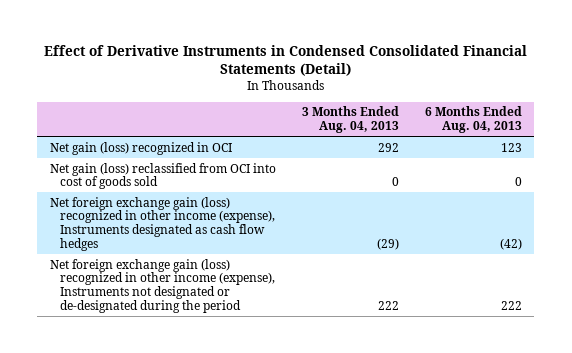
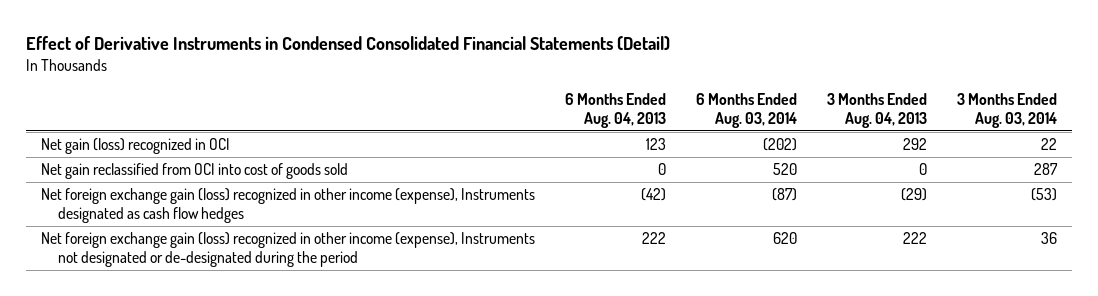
- | 3 Months Ended Aug. 04, 2013 | 6 Months Ended Aug. 04, 2013
+ | 6 Months Ended Aug. 04, 2013 | 6 Months Ended Aug. 03, 2014 | 3 Months Ended Aug. 04, 2013 | 3 Months Ended Aug. 03, 2014
- Net gain (loss) reclassified from OCI into cost of goods sold | 0 | 0
+ Net gain reclassified from OCI into cost of goods sold | 0 | 520 | 0 | 287

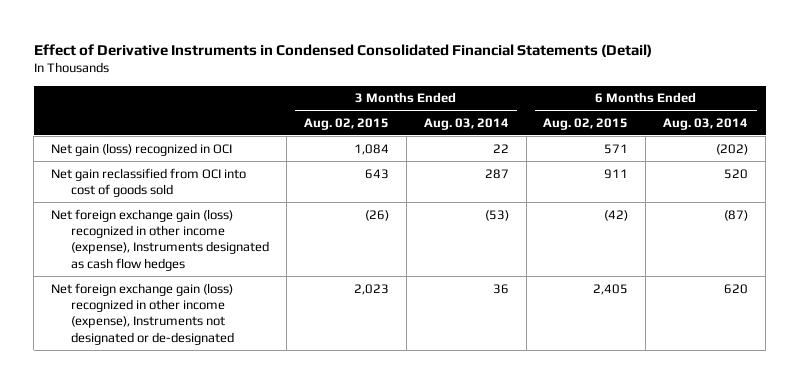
- | 6 Months Ended Aug. 04, 2013 | 6 Months Ended Aug. 03, 2014 | 3 Months Ended Aug. 04, 2013 | 3 Months Ended Aug. 03, 2014
+ | 3 Months Ended Aug. 02, 2015 | 3 Months Ended Aug. 03, 2014 | 6 Months Ended Aug. 02, 2015 | 6 Months Ended Aug. 03, 2014
- Net foreign exchange gain (loss) recognized in other income (expense), Instruments not designated or de-designated during the period | 222 | 620 | 222 | 36
+ Net foreign exchange gain (loss) recognized in other income (expense), Instruments not designated or de-designated | 2,023 | 36 | 2,405 | 620

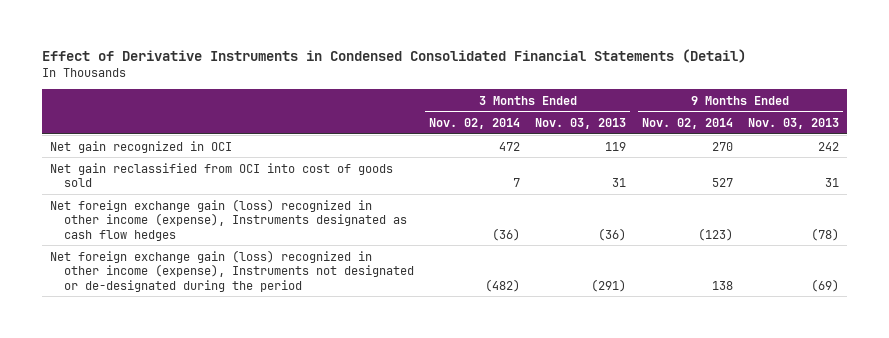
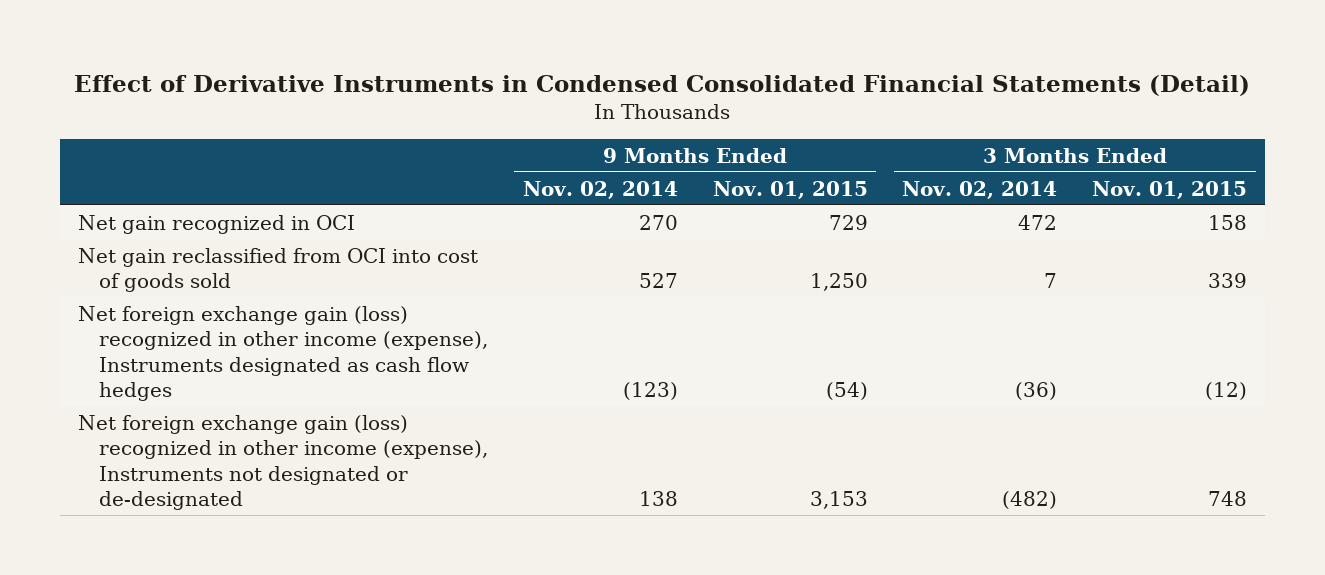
- | 3 Months Ended Nov. 02, 2014 | 3 Months Ended Nov. 03, 2013 | 9 Months Ended Nov. 02, 2014 | 9 Months Ended Nov. 03, 2013
+ | 9 Months Ended Nov. 02, 2014 | 9 Months Ended Nov. 01, 2015 | 3 Months Ended Nov. 02, 2014 | 3 Months Ended Nov. 01, 2015
- Net foreign exchange gain (loss) recognized in other income (expense), Instruments not designated or de-designated during the period | (482) | (291) | 138 | (69)
+ Net foreign exchange gain (loss) recognized in other income (expense), Instruments not designated or de-designated | 138 | 3,153 | (482) | 748

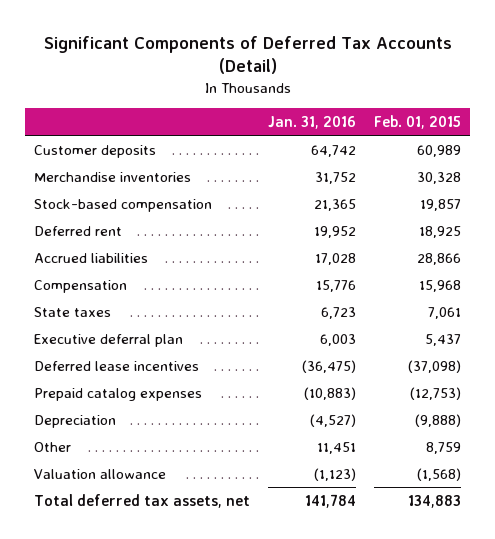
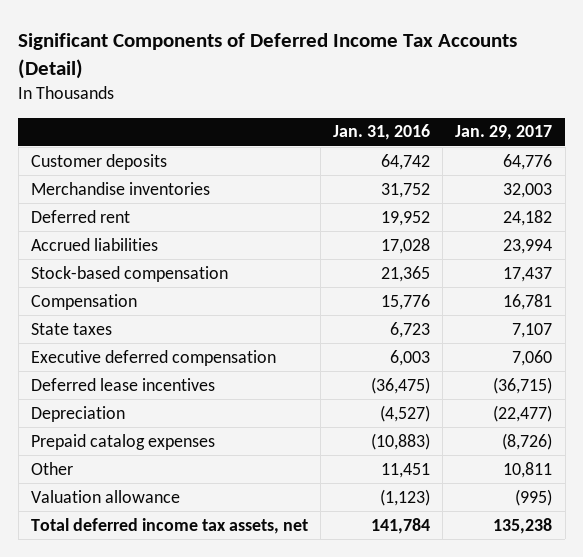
- Significant Components of Deferred Tax Accounts (Detail)
+ Significant Components of Deferred Income Tax Accounts (Detail)
- | Jan. 31, 2016 | Feb. 01, 2015
+ | Jan. 31, 2016 | Jan. 29, 2017
moved down: Stock-based compensation | 21,365 | 17,437
- Executive deferral plan | 6,003 | 5,437
+ Executive deferred compensation | 6,003 | 7,060
moved down: Prepaid catalog expenses | (10,883) | (8,726)
- Total deferred tax assets, net | 141,784 | 134,883
+ Total deferred income tax assets, net | 141,784 | 135,238

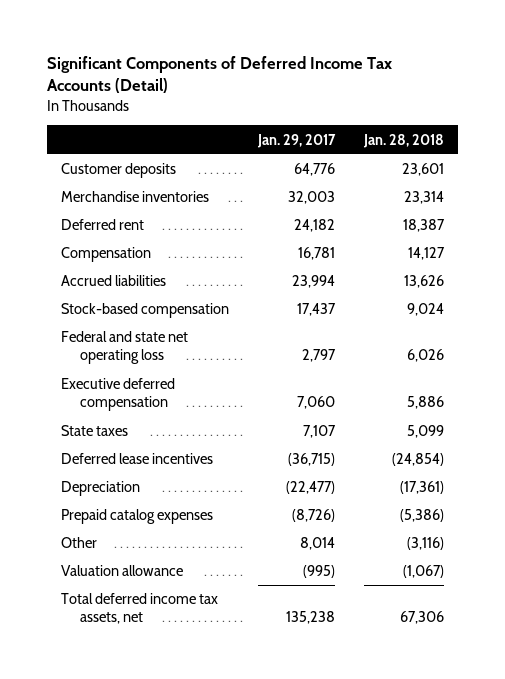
- | Jan. 31, 2016 | Jan. 29, 2017
+ | Jan. 29, 2017 | Jan. 28, 2018
moved up: Compensation | 16,781 | 14,127
+ Federal and state net operating loss | 2,797 | 6,026
moved down: State taxes | 7,107 | 5,099
- Other | 11,451 | 10,811
+ Other | 8,014 | (3,116)

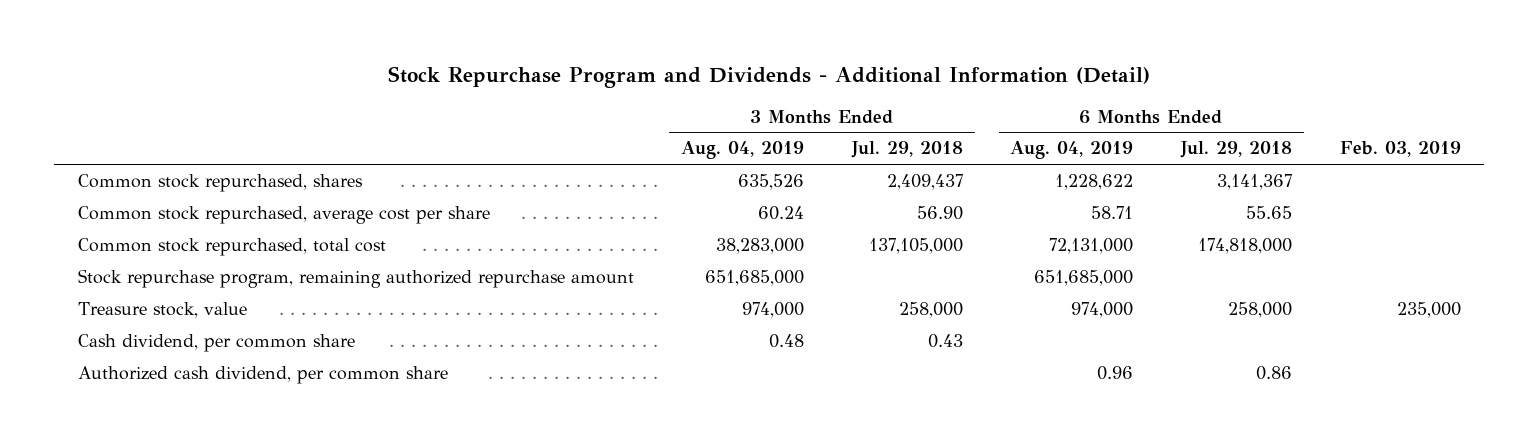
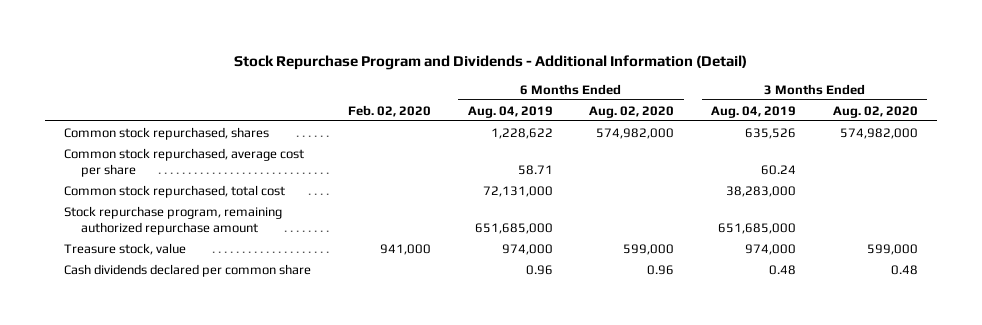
- | 3 Months Ended Aug. 04, 2019 | 3 Months Ended Jul. 29, 2018 | 6 Months Ended Aug. 04, 2019 | 6 Months Ended Jul. 29, 2018 | Feb. 03, 2019
+ | Feb. 02, 2020 | 6 Months Ended Aug. 04, 2019 | 6 Months Ended Aug. 02, 2020 | 3 Months Ended Aug. 04, 2019 | 3 Months Ended Aug. 02, 2020
- Cash dividend, per common share | 0.48 | 0.43 | | |
- Authorized cash dividend, per common share | | | 0.96 | 0.86 |
+ Cash dividends declared per common share | | 0.96 | 0.96 | 0.48 | 0.48

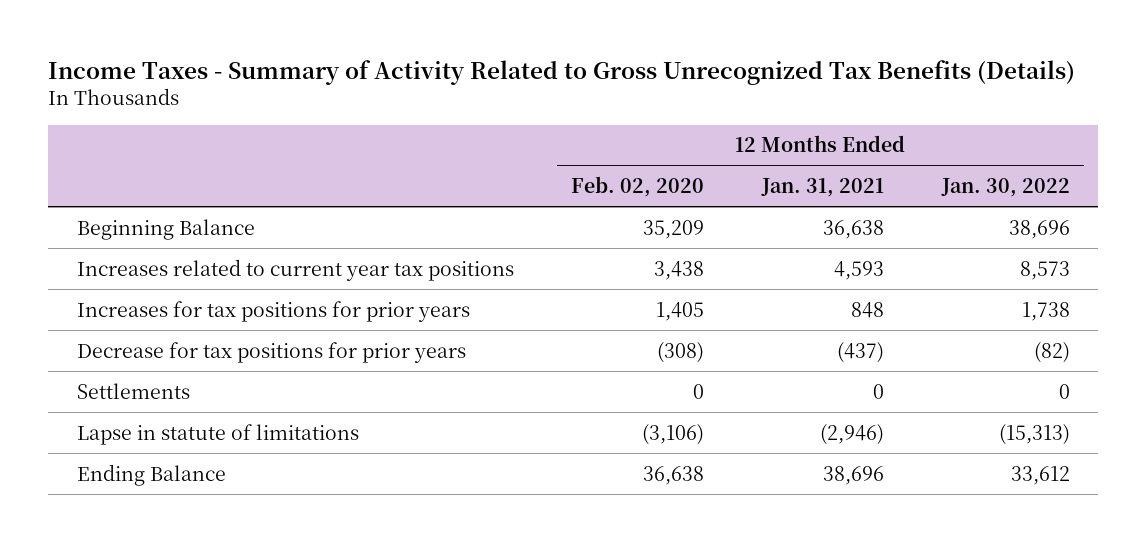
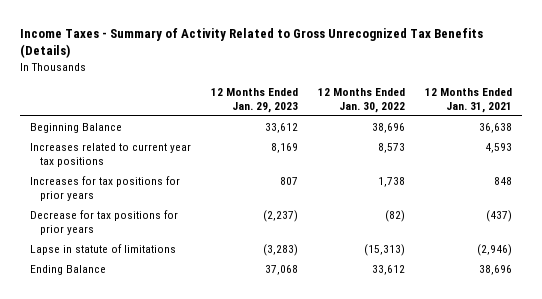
- | 12 Months Ended Feb. 02, 2020 | 12 Months Ended Jan. 31, 2021 | 12 Months Ended Jan. 30, 2022
+ | 12 Months Ended Jan. 29, 2023 | 12 Months Ended Jan. 30, 2022 | 12 Months Ended Jan. 31, 2021
- Settlements | 0 | 0 | 0

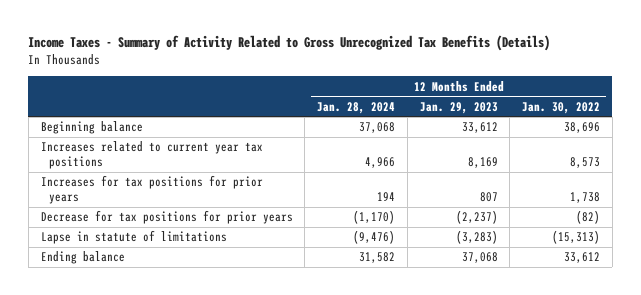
- | 12 Months Ended Jan. 29, 2023 | 12 Months Ended Jan. 30, 2022 | 12 Months Ended Jan. 31, 2021
+ | 12 Months Ended Jan. 28, 2024 | 12 Months Ended Jan. 29, 2023 | 12 Months Ended Jan. 30, 2022
- Beginning Balance | 33,612 | 38,696 | 36,638
+ Beginning balance | 37,068 | 33,612 | 38,696
- Ending Balance | 37,068 | 33,612 | 38,696
+ Ending balance | 31,582 | 37,068 | 33,612

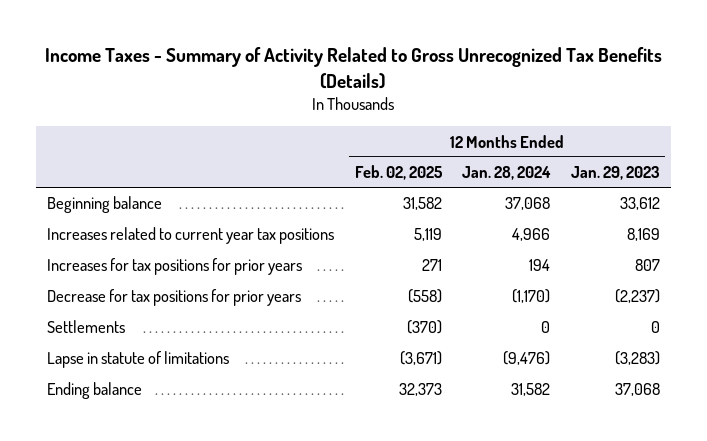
- | 12 Months Ended Jan. 28, 2024 | 12 Months Ended Jan. 29, 2023 | 12 Months Ended Jan. 30, 2022
+ | 12 Months Ended Feb. 02, 2025 | 12 Months Ended Jan. 28, 2024 | 12 Months Ended Jan. 29, 2023
+ Settlements | (370) | 0 | 0

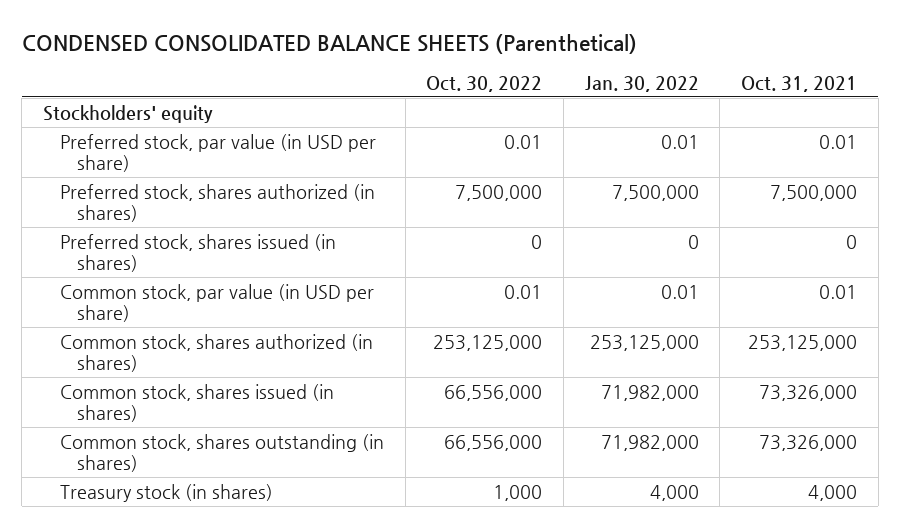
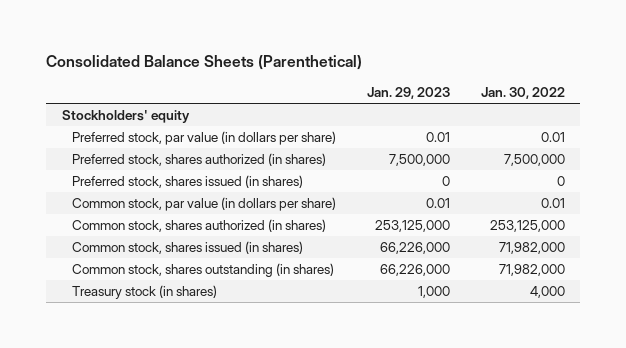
- CONDENSED CONSOLIDATED BALANCE SHEETS (Parenthetical)
+ Consolidated Balance Sheets (Parenthetical)
- | Oct. 30, 2022 | Jan. 30, 2022 | Oct. 31, 2021
+ | Jan. 29, 2023 | Jan. 30, 2022
- Preferred stock, par value (in USD per share) | 0.01 | 0.01 | 0.01
+ Preferred stock, par value (in dollars per share) | 0.01 | 0.01
- Common stock, par value (in USD per share) | 0.01 | 0.01 | 0.01
+ Common stock, par value (in dollars per share) | 0.01 | 0.01

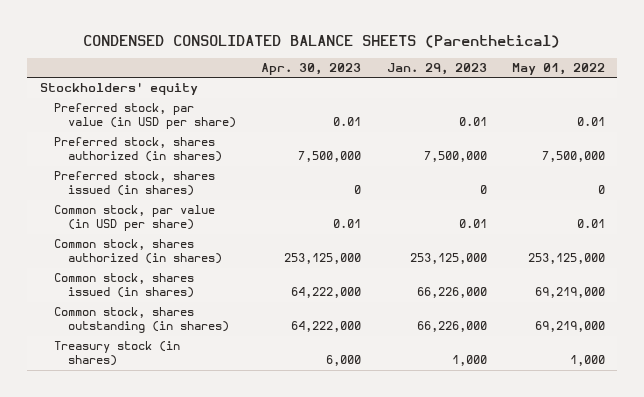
- Consolidated Balance Sheets (Parenthetical)
+ CONDENSED CONSOLIDATED BALANCE SHEETS (Parenthetical)
- | Jan. 29, 2023 | Jan. 30, 2022
+ | Apr. 30, 2023 | Jan. 29, 2023 | May 01, 2022
- Preferred stock, par value (in dollars per share) | 0.01 | 0.01
+ Preferred stock, par value (in USD per share) | 0.01 | 0.01 | 0.01
- Common stock, par value (in dollars per share) | 0.01 | 0.01
+ Common stock, par value (in USD per share) | 0.01 | 0.01 | 0.01

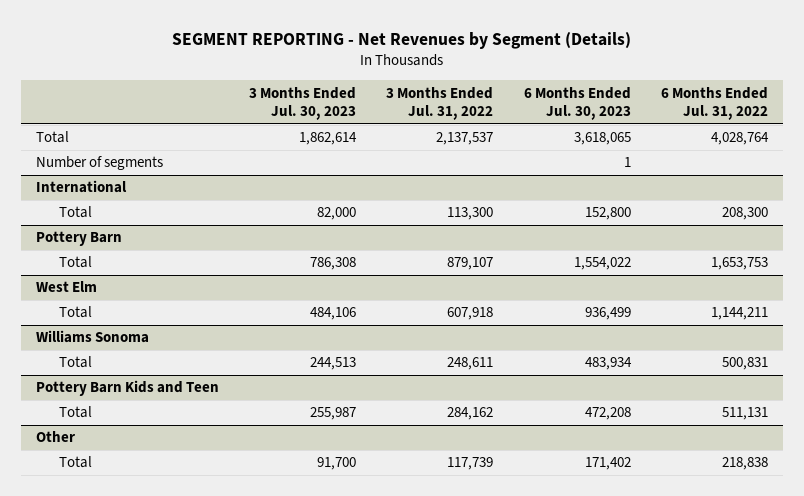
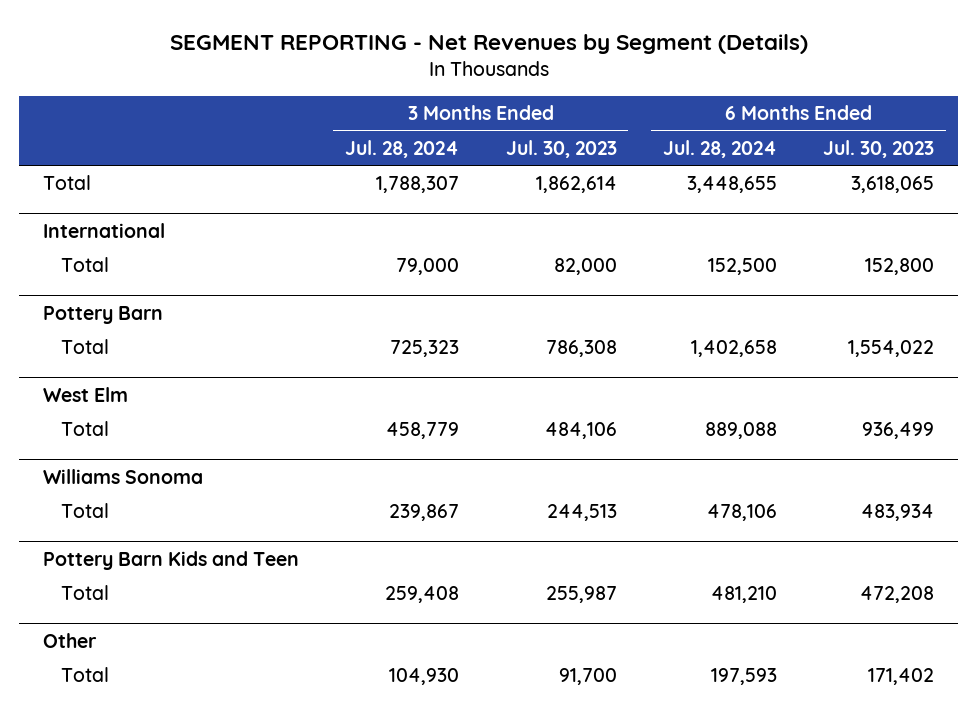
- | 3 Months Ended Jul. 30, 2023 | 3 Months Ended Jul. 31, 2022 | 6 Months Ended Jul. 30, 2023 | 6 Months Ended Jul. 31, 2022
+ | 3 Months Ended Jul. 28, 2024 | 3 Months Ended Jul. 30, 2023 | 6 Months Ended Jul. 28, 2024 | 6 Months Ended Jul. 30, 2023
- Number of segments | | | 1 |

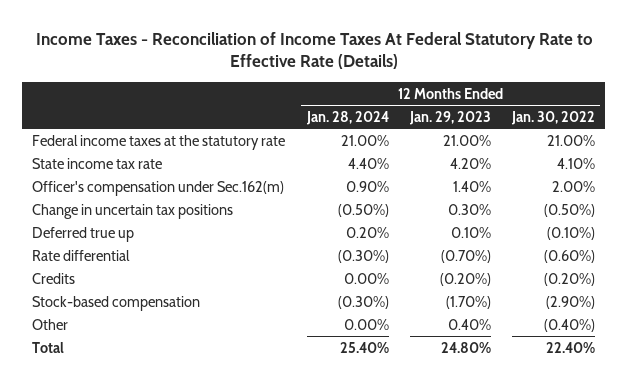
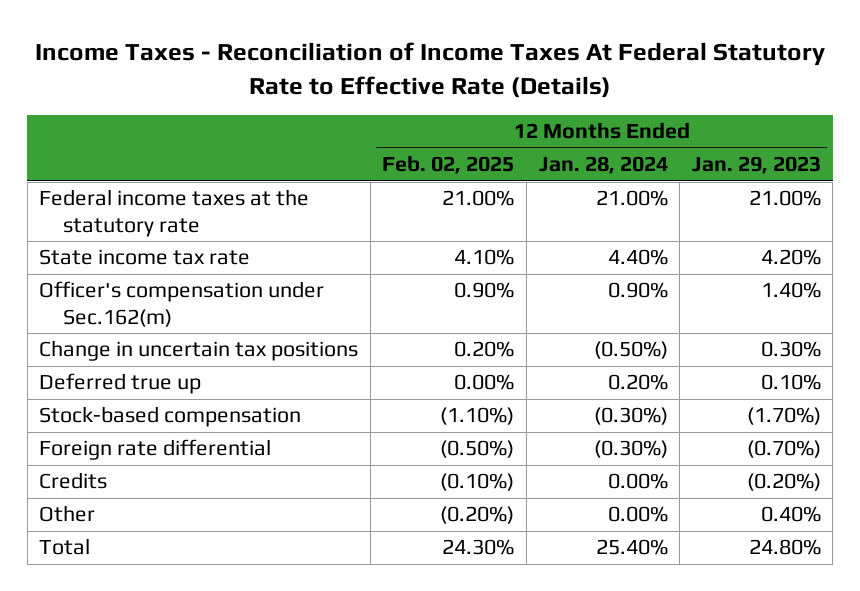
- | 12 Months Ended Jan. 28, 2024 | 12 Months Ended Jan. 29, 2023 | 12 Months Ended Jan. 30, 2022
+ | 12 Months Ended Feb. 02, 2025 | 12 Months Ended Jan. 28, 2024 | 12 Months Ended Jan. 29, 2023
- Rate differential | (0.30%) | (0.70%) | (0.60%)
+ Foreign rate differential | (0.50%) | (0.30%) | (0.70%)
moved down: Credits | (0.10%) | 0.00% | (0.20%)

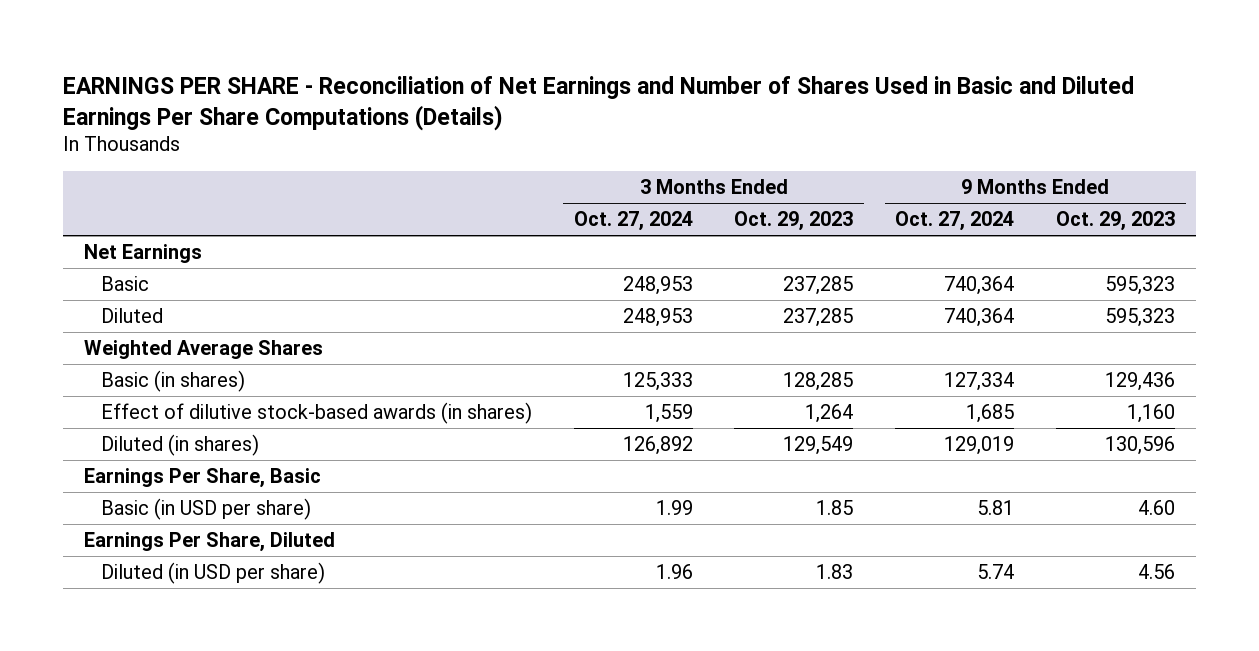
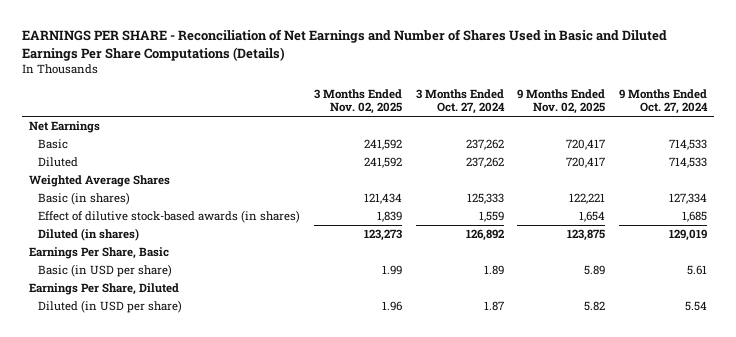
- | 3 Months Ended Oct. 27, 2024 | 3 Months Ended Oct. 29, 2023 | 9 Months Ended Oct. 27, 2024 | 9 Months Ended Oct. 29, 2023
+ | 3 Months Ended Nov. 02, 2025 | 3 Months Ended Oct. 27, 2024 | 9 Months Ended Nov. 02, 2025 | 9 Months Ended Oct. 27, 2024
- Basic | 248,953 | 237,285 | 740,364 | 595,323
- Diluted | 248,953 | 237,285 | 740,364 | 595,323
+ Basic | 241,592 | 237,262 | 720,417 | 714,533
+ Diluted | 241,592 | 237,262 | 720,417 | 714,533
- Basic (in USD per share) | 1.99 | 1.85 | 5.81 | 4.60
+ Basic (in USD per share) | 1.99 | 1.89 | 5.89 | 5.61
- Diluted (in USD per share) | 1.96 | 1.83 | 5.74 | 4.56
+ Diluted (in USD per share) | 1.96 | 1.87 | 5.82 | 5.54

